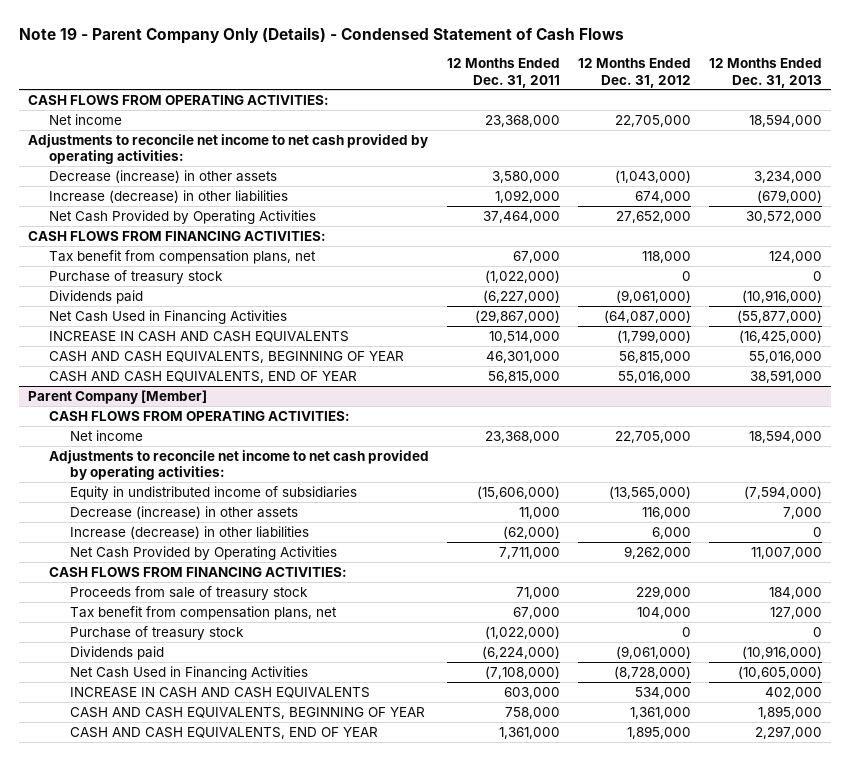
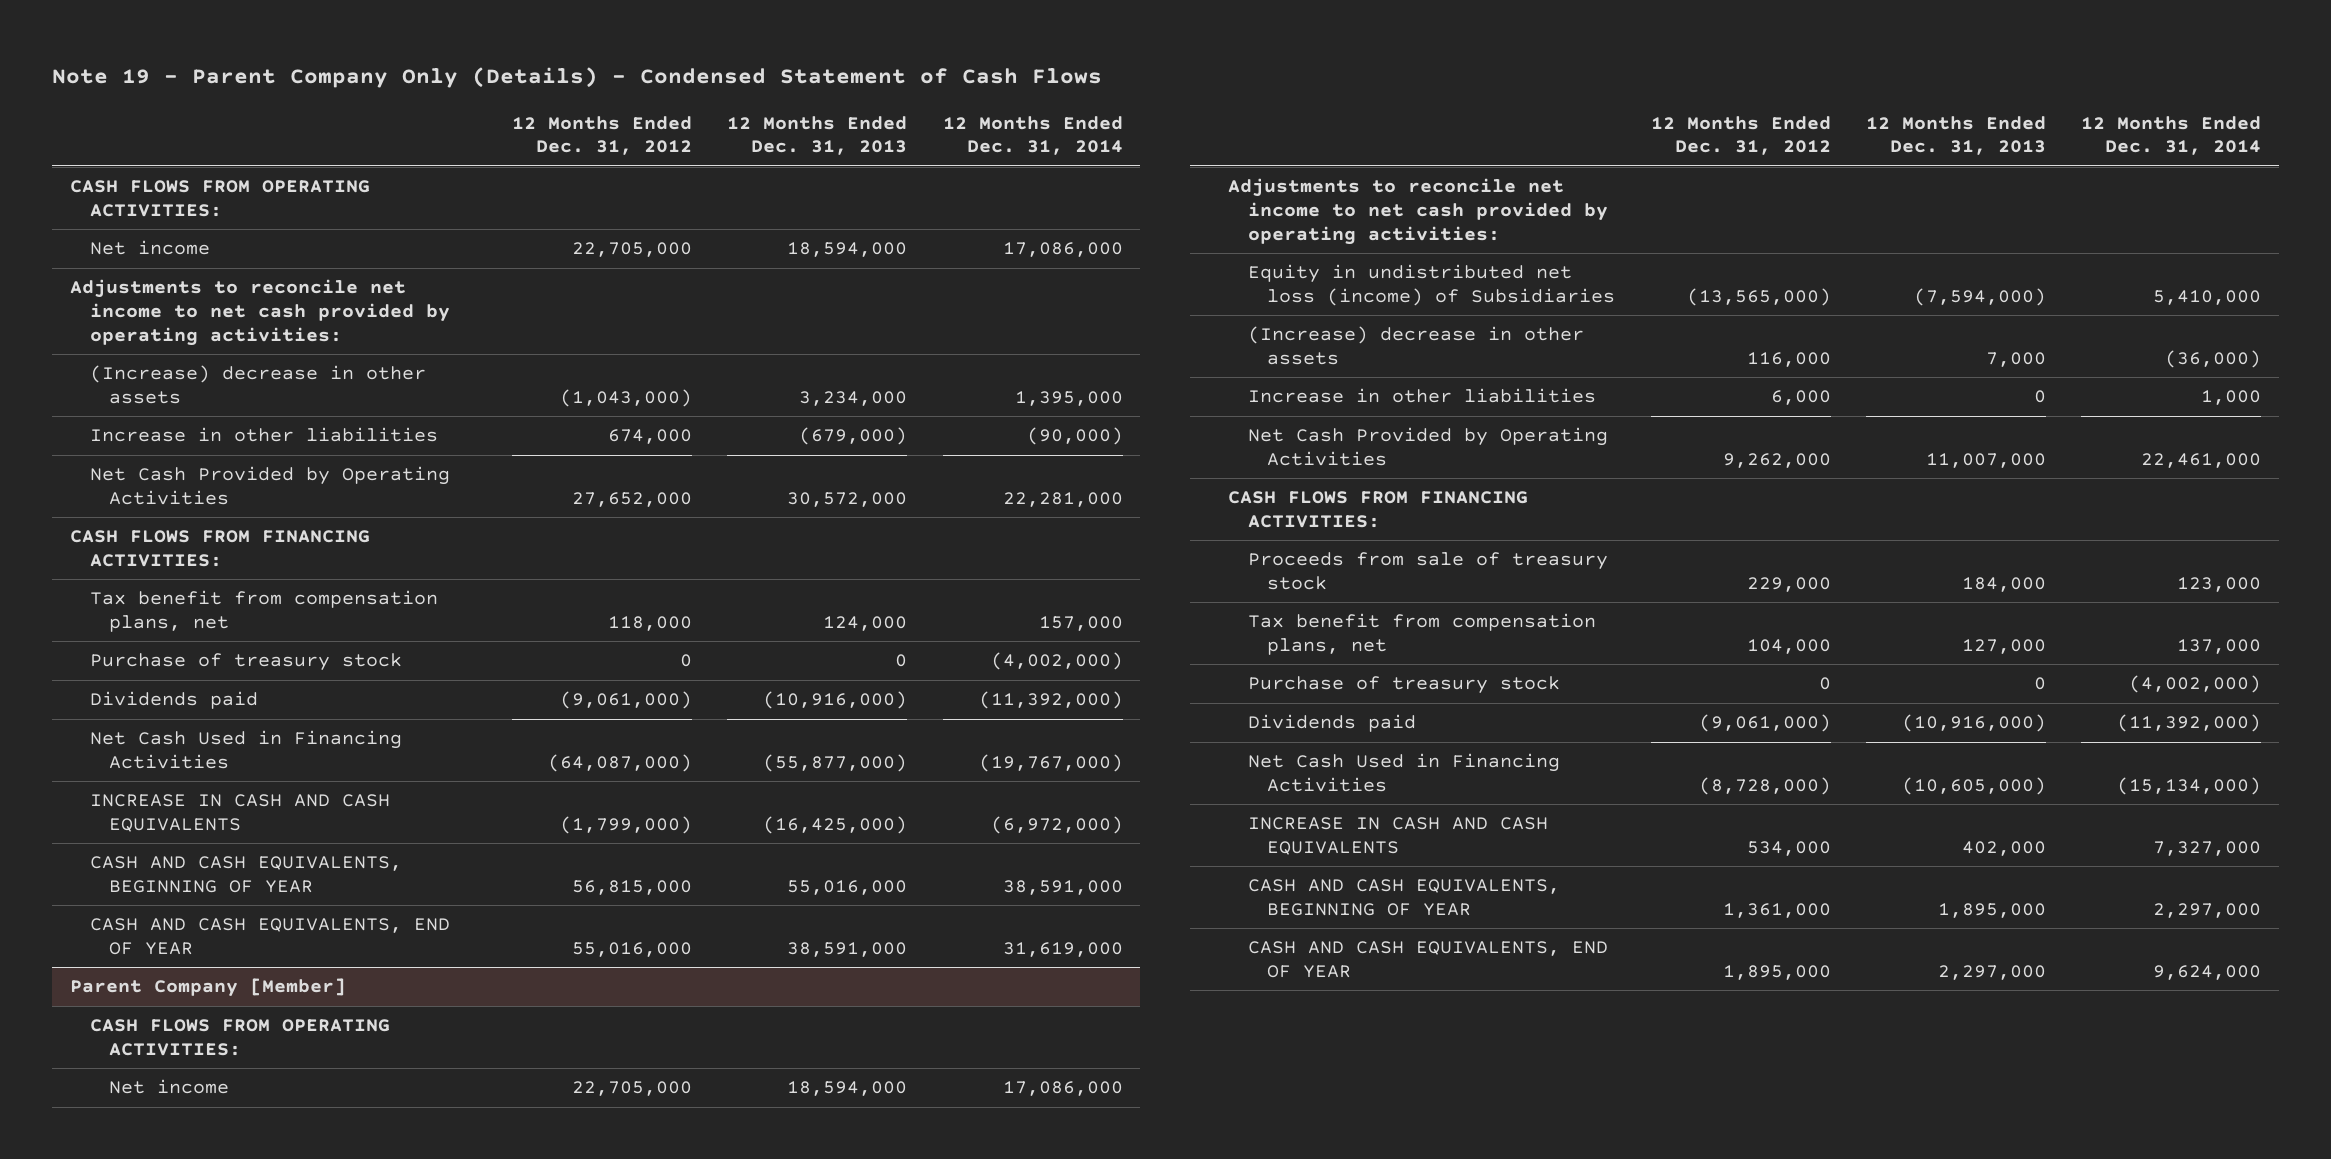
- | 12 Months Ended Dec. 31, 2011 | 12 Months Ended Dec. 31, 2012 | 12 Months Ended Dec. 31, 2013
+ | 12 Months Ended Dec. 31, 2012 | 12 Months Ended Dec. 31, 2013 | 12 Months Ended Dec. 31, 2014
- Decrease (increase) in other assets | 3,580,000 | (1,043,000) | 3,234,000
- Increase (decrease) in other liabilities | 1,092,000 | 674,000 | (679,000)
+ (Increase) decrease in other assets | (1,043,000) | 3,234,000 | 1,395,000
+ Increase in other liabilities | 674,000 | (679,000) | (90,000)
@ Parent Company [Member]
- Equity in undistributed income of subsidiaries | (15,606,000) | (13,565,000) | (7,594,000)
- Decrease (increase) in other assets | 11,000 | 116,000 | 7,000
- Increase (decrease) in other liabilities | (62,000) | 6,000 | 0
+ Equity in undistributed net loss (income) of Subsidiaries | (13,565,000) | (7,594,000) | 5,410,000
+ (Increase) decrease in other assets | 116,000 | 7,000 | (36,000)
+ Increase in other liabilities | 6,000 | 0 | 1,000

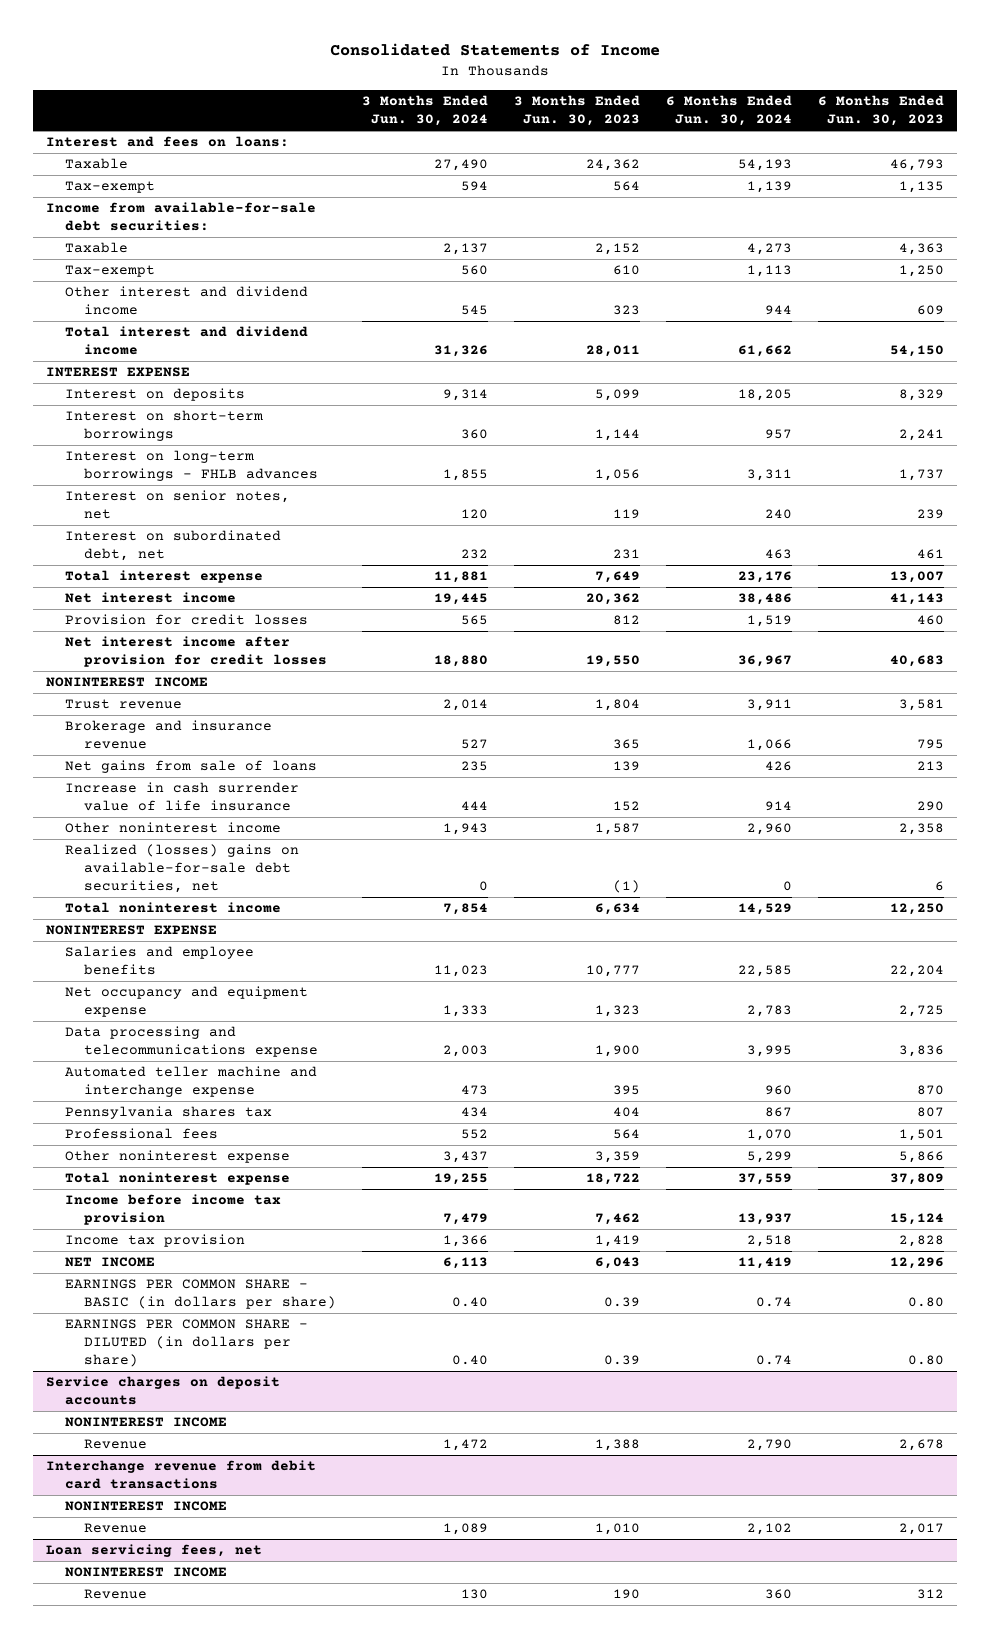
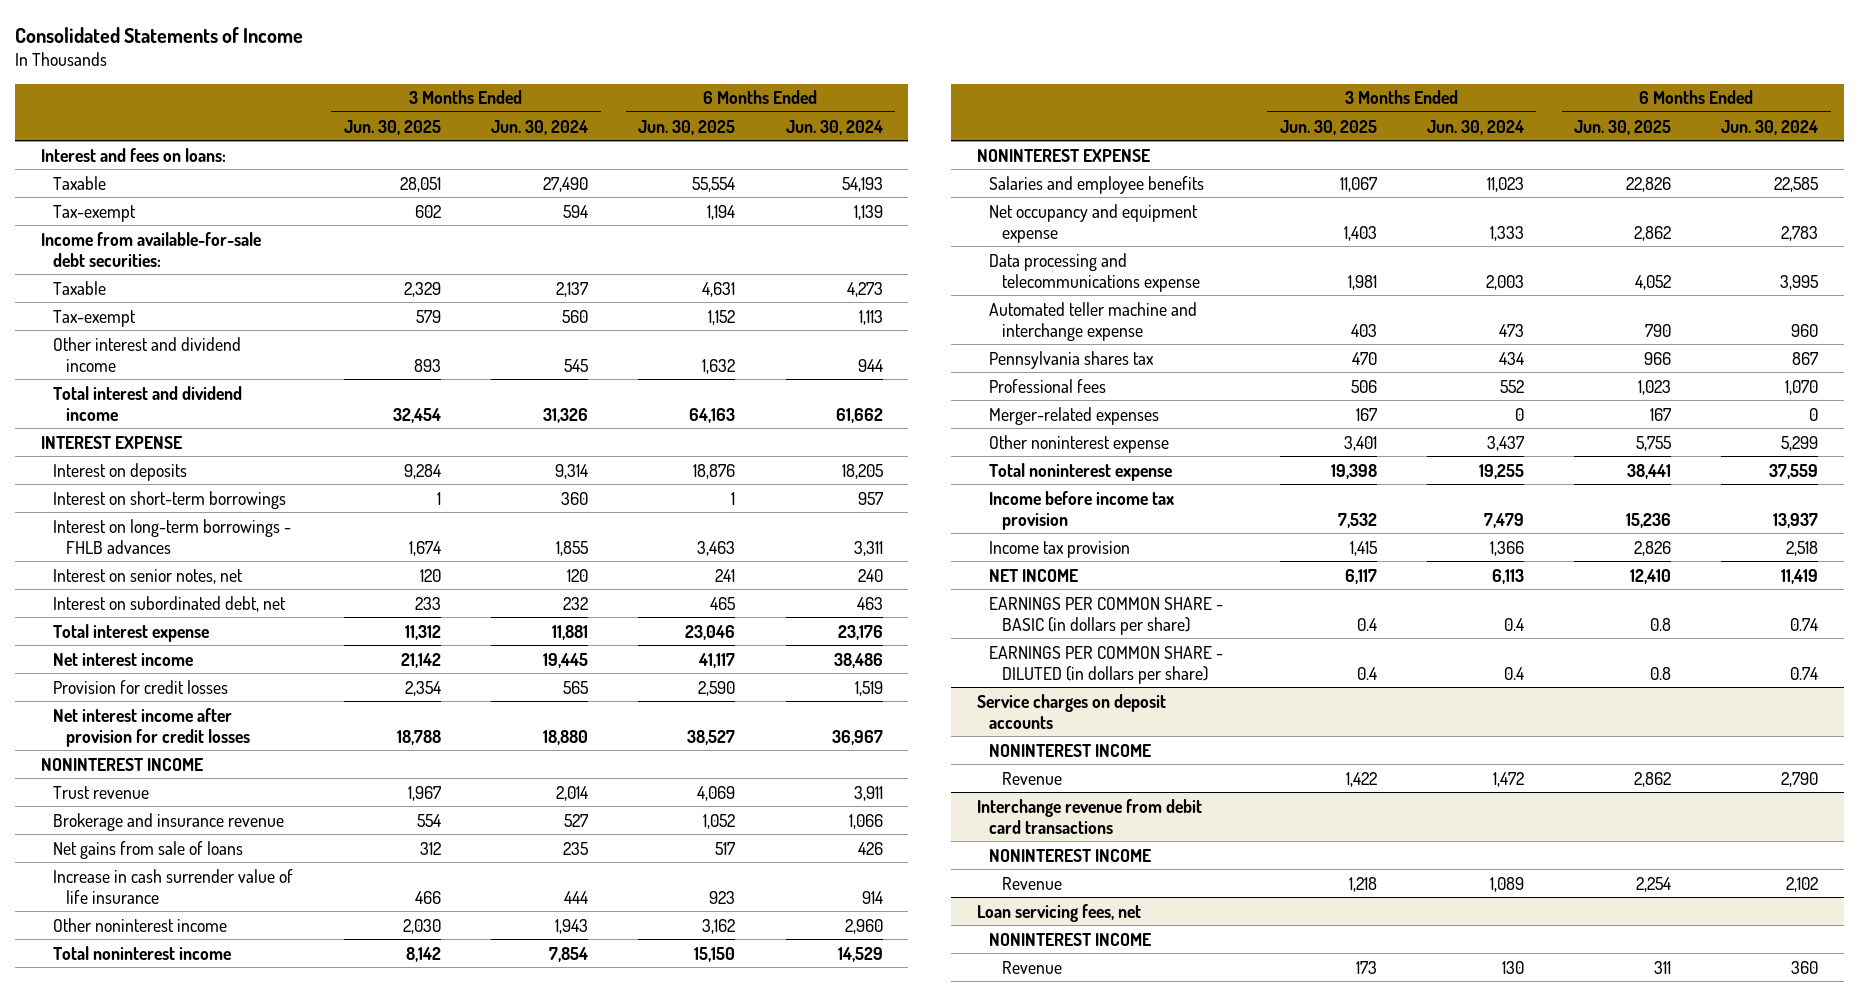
- | 3 Months Ended Jun. 30, 2024 | 3 Months Ended Jun. 30, 2023 | 6 Months Ended Jun. 30, 2024 | 6 Months Ended Jun. 30, 2023
+ | 3 Months Ended Jun. 30, 2025 | 3 Months Ended Jun. 30, 2024 | 6 Months Ended Jun. 30, 2025 | 6 Months Ended Jun. 30, 2024
- Realized (losses) gains on available-for-sale debt securities, net | 0 | (1) | 0 | 6
+ Merger-related expenses | 167 | 0 | 167 | 0
- EARNINGS PER COMMON SHARE - BASIC (in dollars per share) | 0.40 | 0.39 | 0.74 | 0.80
- EARNINGS PER COMMON SHARE - DILUTED (in dollars per share) | 0.40 | 0.39 | 0.74 | 0.80
+ EARNINGS PER COMMON SHARE - BASIC (in dollars per share) | 0.4 | 0.4 | 0.8 | 0.74
+ EARNINGS PER COMMON SHARE - DILUTED (in dollars per share) | 0.4 | 0.4 | 0.8 | 0.74

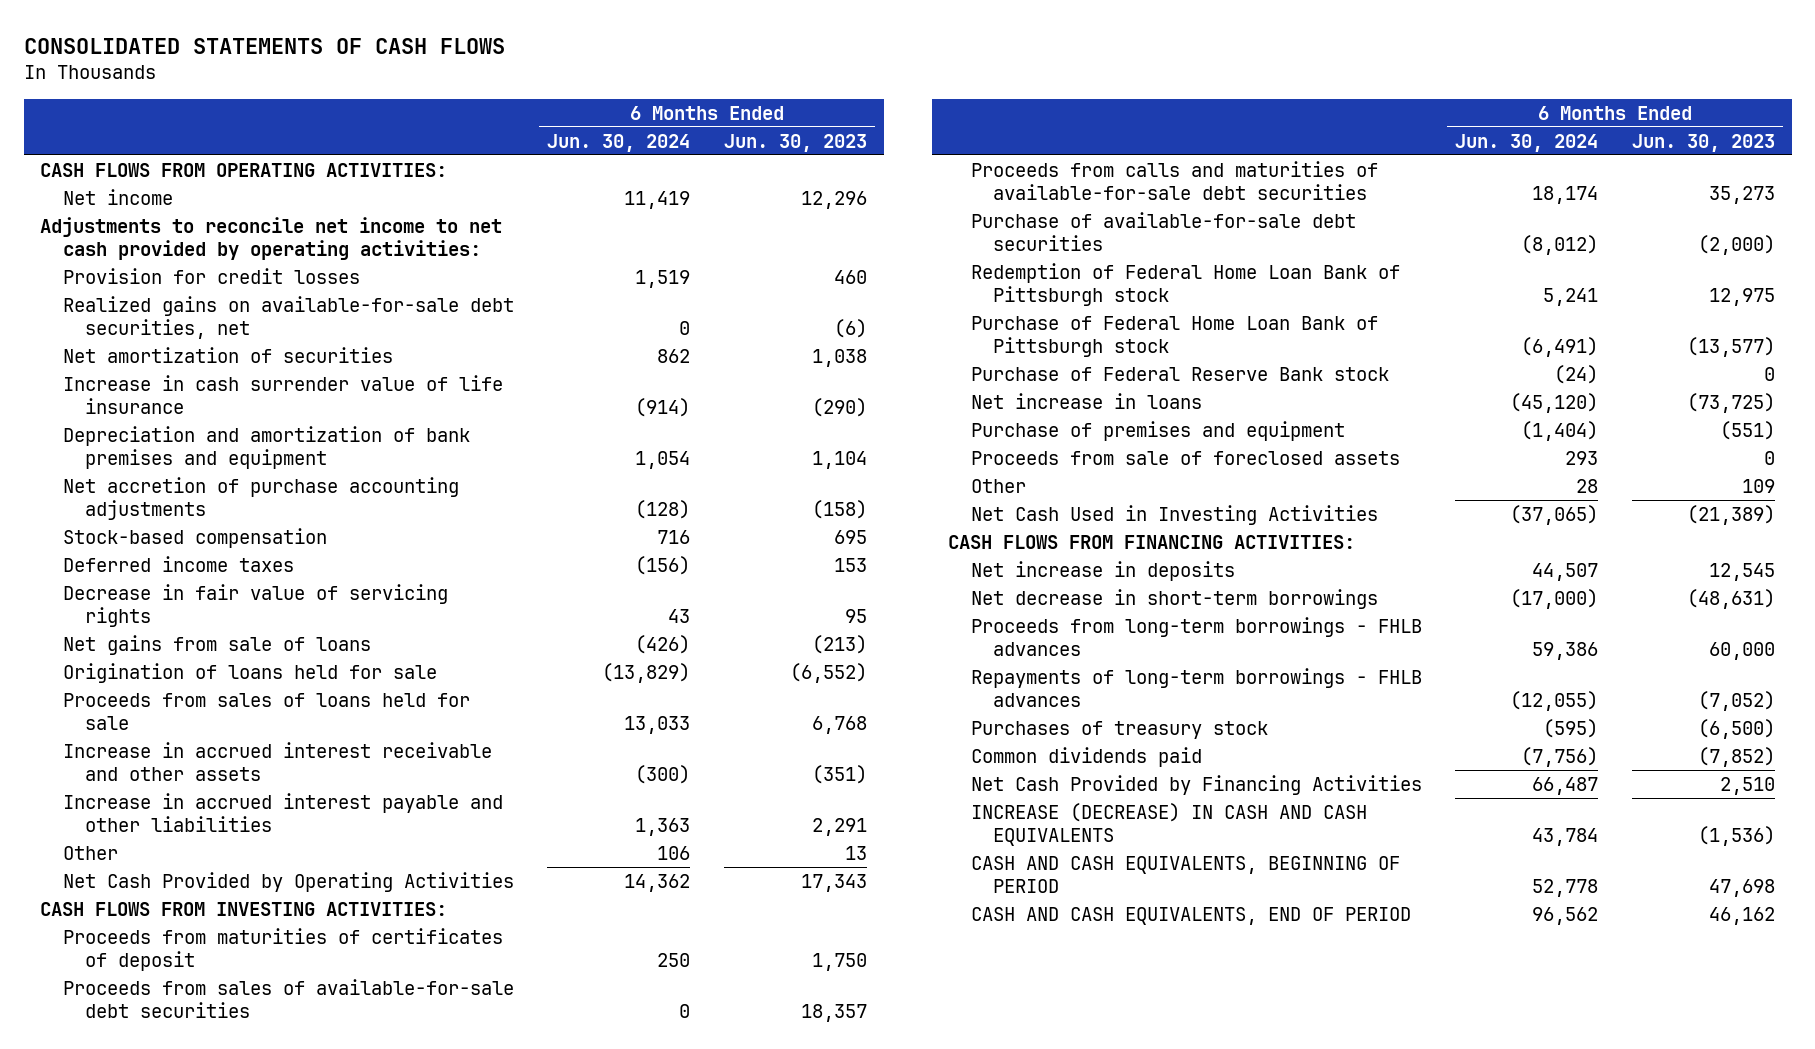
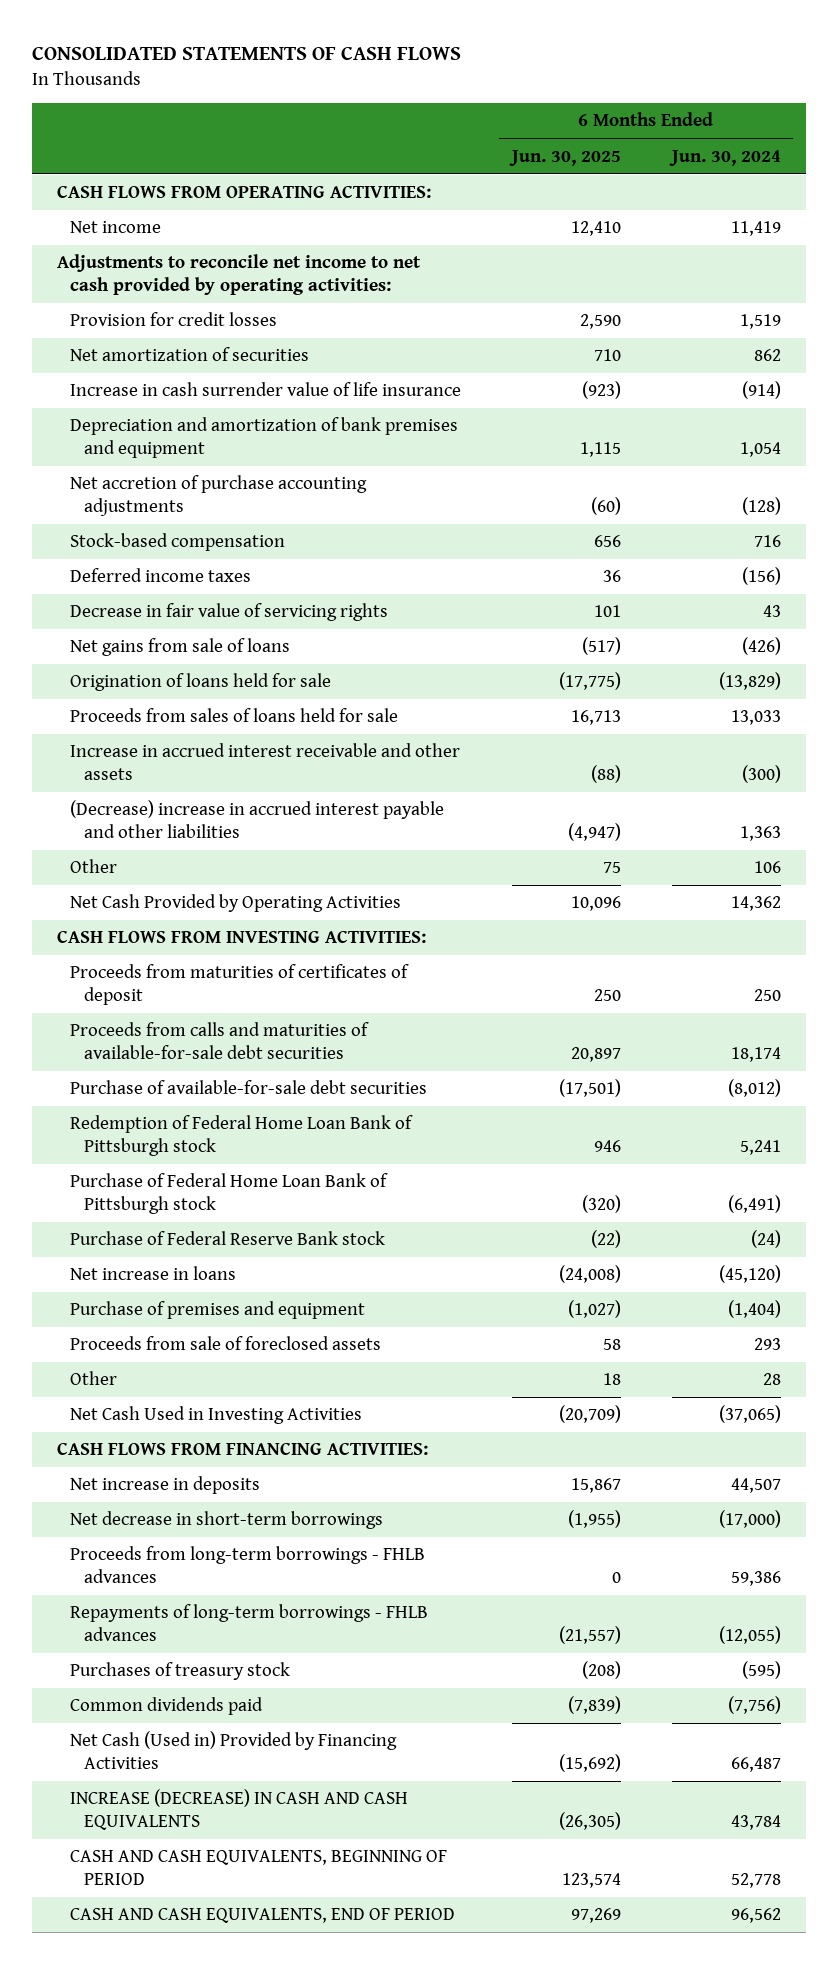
- | 6 Months Ended Jun. 30, 2024 | 6 Months Ended Jun. 30, 2023
+ | 6 Months Ended Jun. 30, 2025 | 6 Months Ended Jun. 30, 2024
- Realized gains on available-for-sale debt securities, net | 0 | (6)
- Increase in accrued interest payable and other liabilities | 1,363 | 2,291
+ (Decrease) increase in accrued interest payable and other liabilities | (4,947) | 1,363
- Proceeds from sales of available-for-sale debt securities | 0 | 18,357
- Net Cash Provided by Financing Activities | 66,487 | 2,510
+ Net Cash (Used in) Provided by Financing Activities | (15,692) | 66,487

